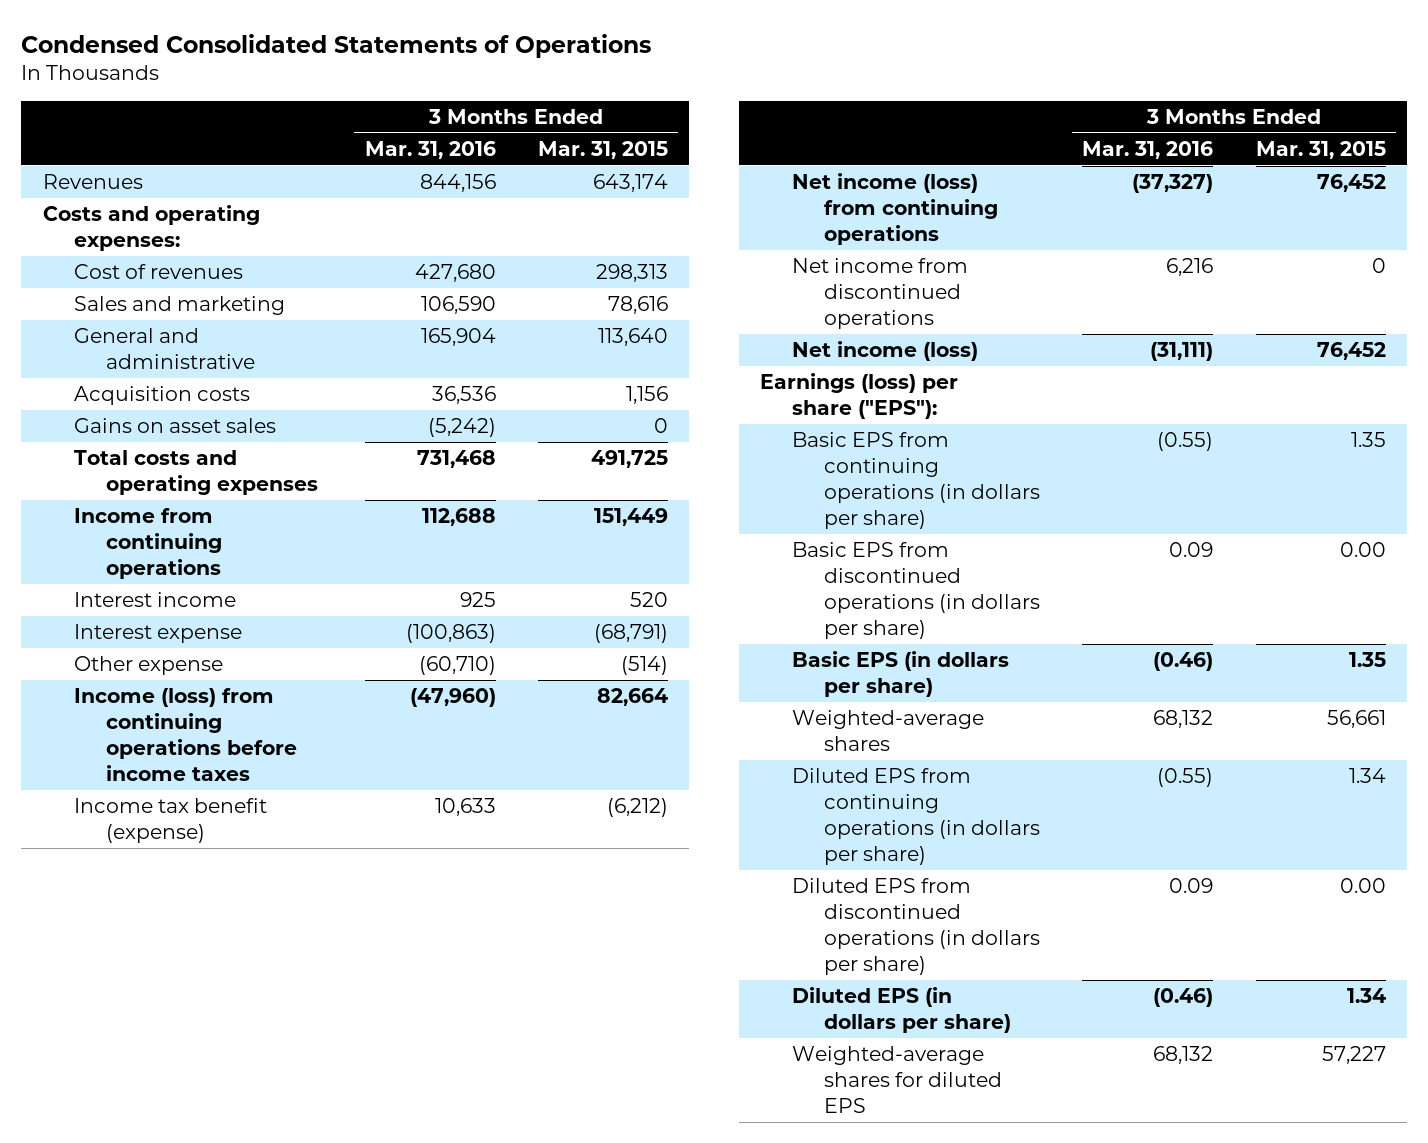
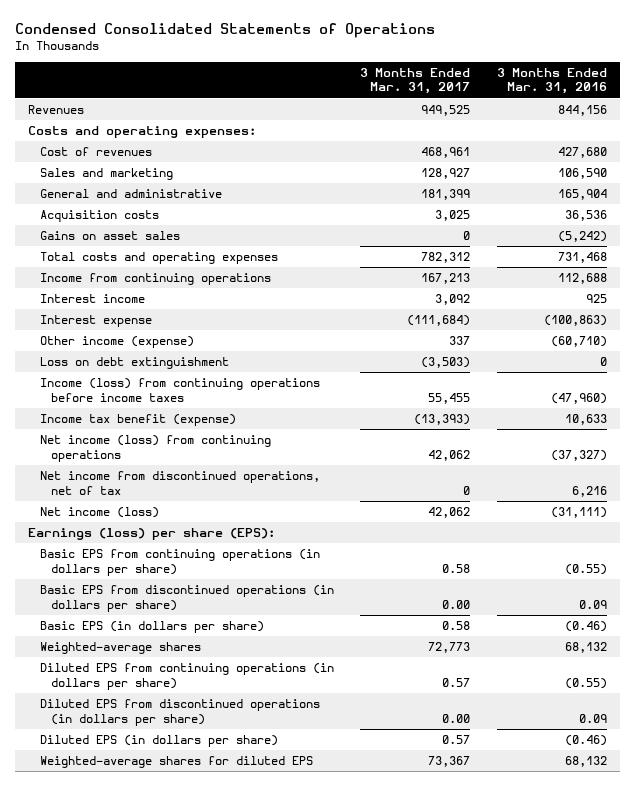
- | 3 Months Ended Mar. 31, 2016 | 3 Months Ended Mar. 31, 2015
+ | 3 Months Ended Mar. 31, 2017 | 3 Months Ended Mar. 31, 2016
- Other expense | (60,710) | (514)
+ Other income (expense) | 337 | (60,710)
+ Loss on debt extinguishment | (3,503) | 0
- Net income from discontinued operations | 6,216 | 0
+ Net income from discontinued operations, net of tax | 0 | 6,216
- Earnings (loss) per share ("EPS"):
+ Earnings (loss) per share (EPS):

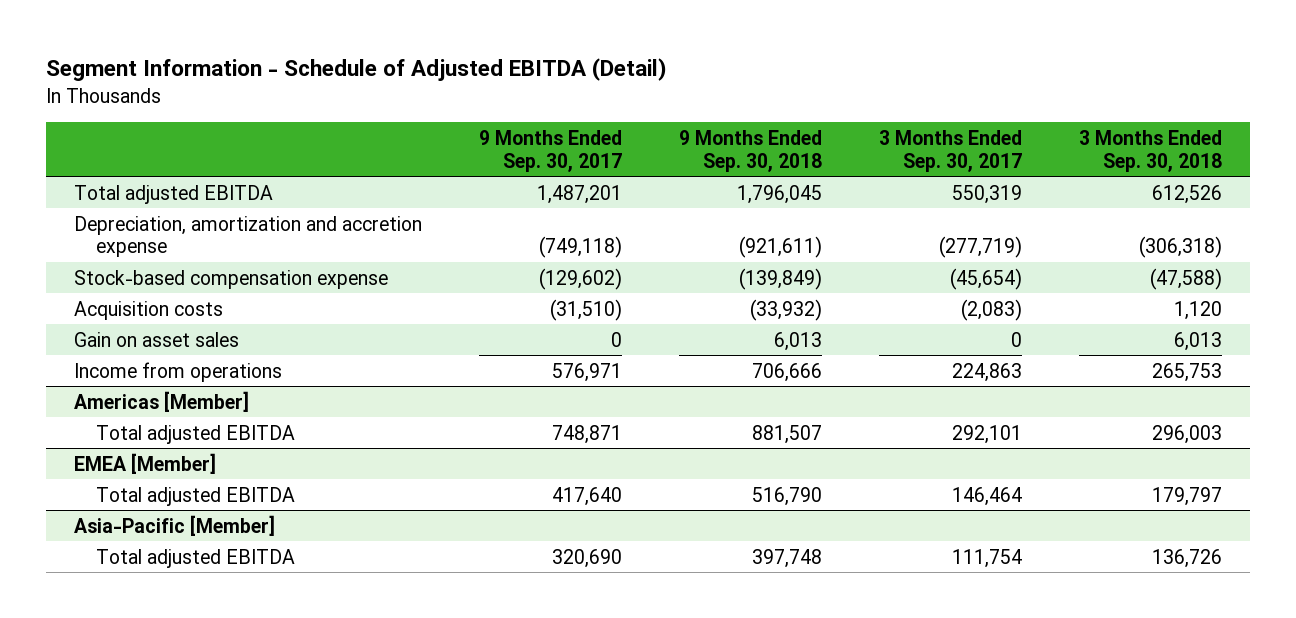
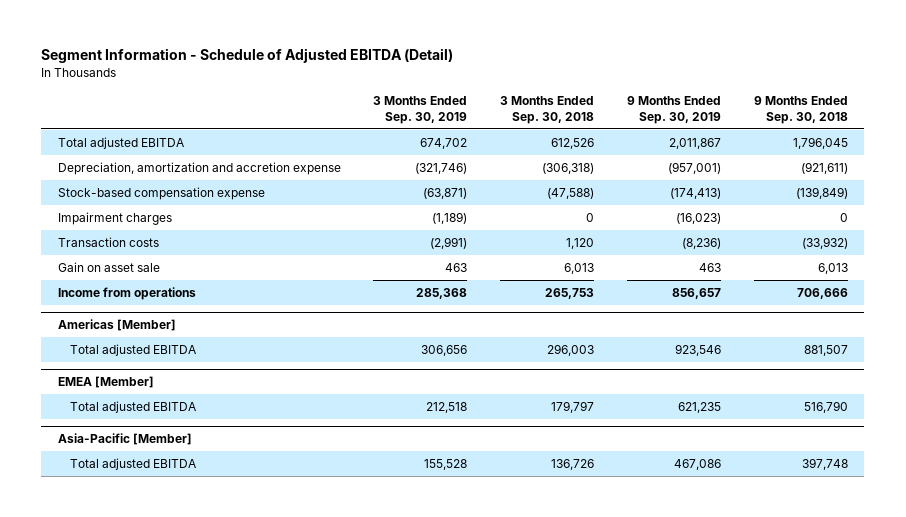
- | 9 Months Ended Sep. 30, 2017 | 9 Months Ended Sep. 30, 2018 | 3 Months Ended Sep. 30, 2017 | 3 Months Ended Sep. 30, 2018
+ | 3 Months Ended Sep. 30, 2019 | 3 Months Ended Sep. 30, 2018 | 9 Months Ended Sep. 30, 2019 | 9 Months Ended Sep. 30, 2018
- Acquisition costs | (31,510) | (33,932) | (2,083) | 1,120
- Gain on asset sales | 0 | 6,013 | 0 | 6,013
+ Impairment charges | (1,189) | 0 | (16,023) | 0
+ Transaction costs | (2,991) | 1,120 | (8,236) | (33,932)
+ Gain on asset sale | 463 | 6,013 | 463 | 6,013

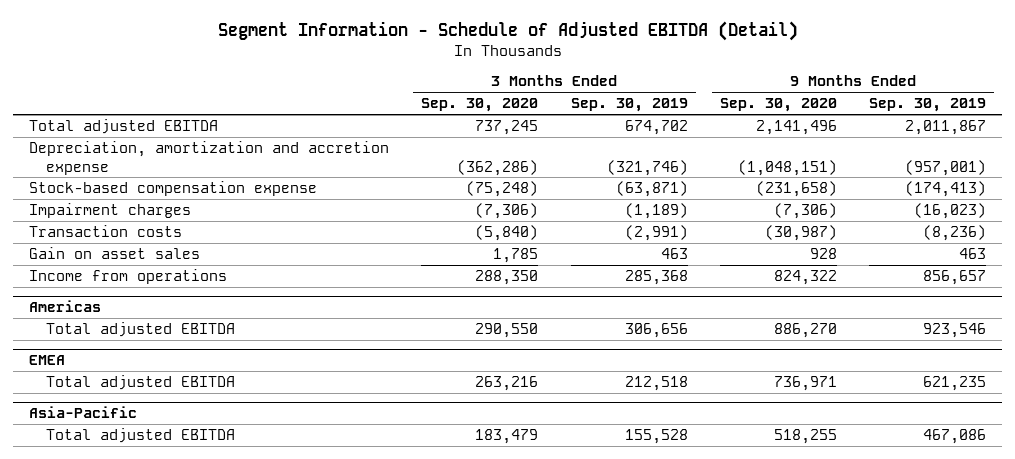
- | 3 Months Ended Sep. 30, 2019 | 3 Months Ended Sep. 30, 2018 | 9 Months Ended Sep. 30, 2019 | 9 Months Ended Sep. 30, 2018
+ | 3 Months Ended Sep. 30, 2020 | 3 Months Ended Sep. 30, 2019 | 9 Months Ended Sep. 30, 2020 | 9 Months Ended Sep. 30, 2019
- Gain on asset sale | 463 | 6,013 | 463 | 6,013
+ Gain on asset sales | 1,785 | 463 | 928 | 463
- Americas [Member]
+ Americas
- EMEA [Member]
+ EMEA
- Asia-Pacific [Member]
+ Asia-Pacific

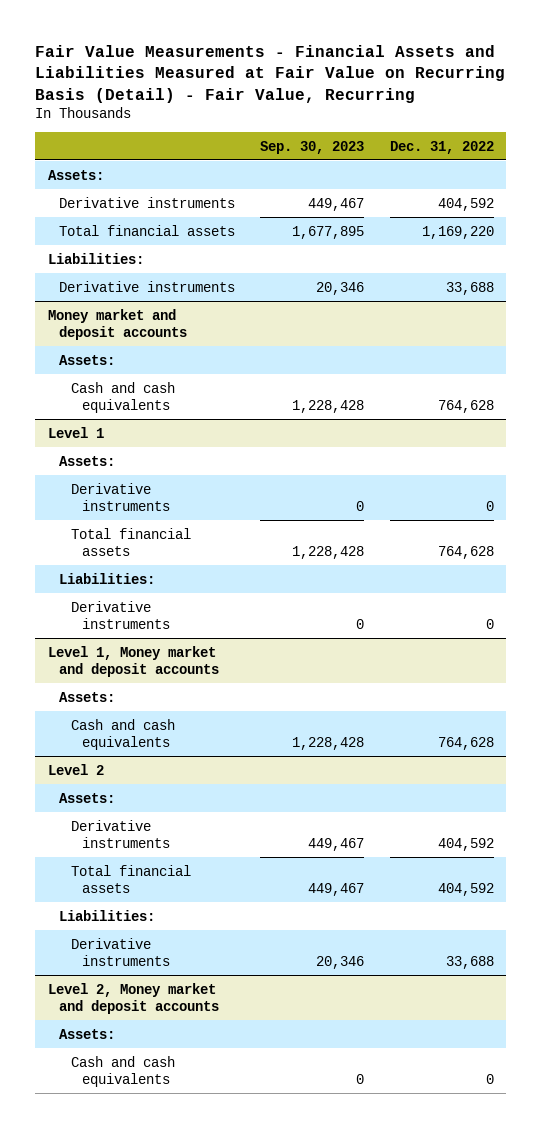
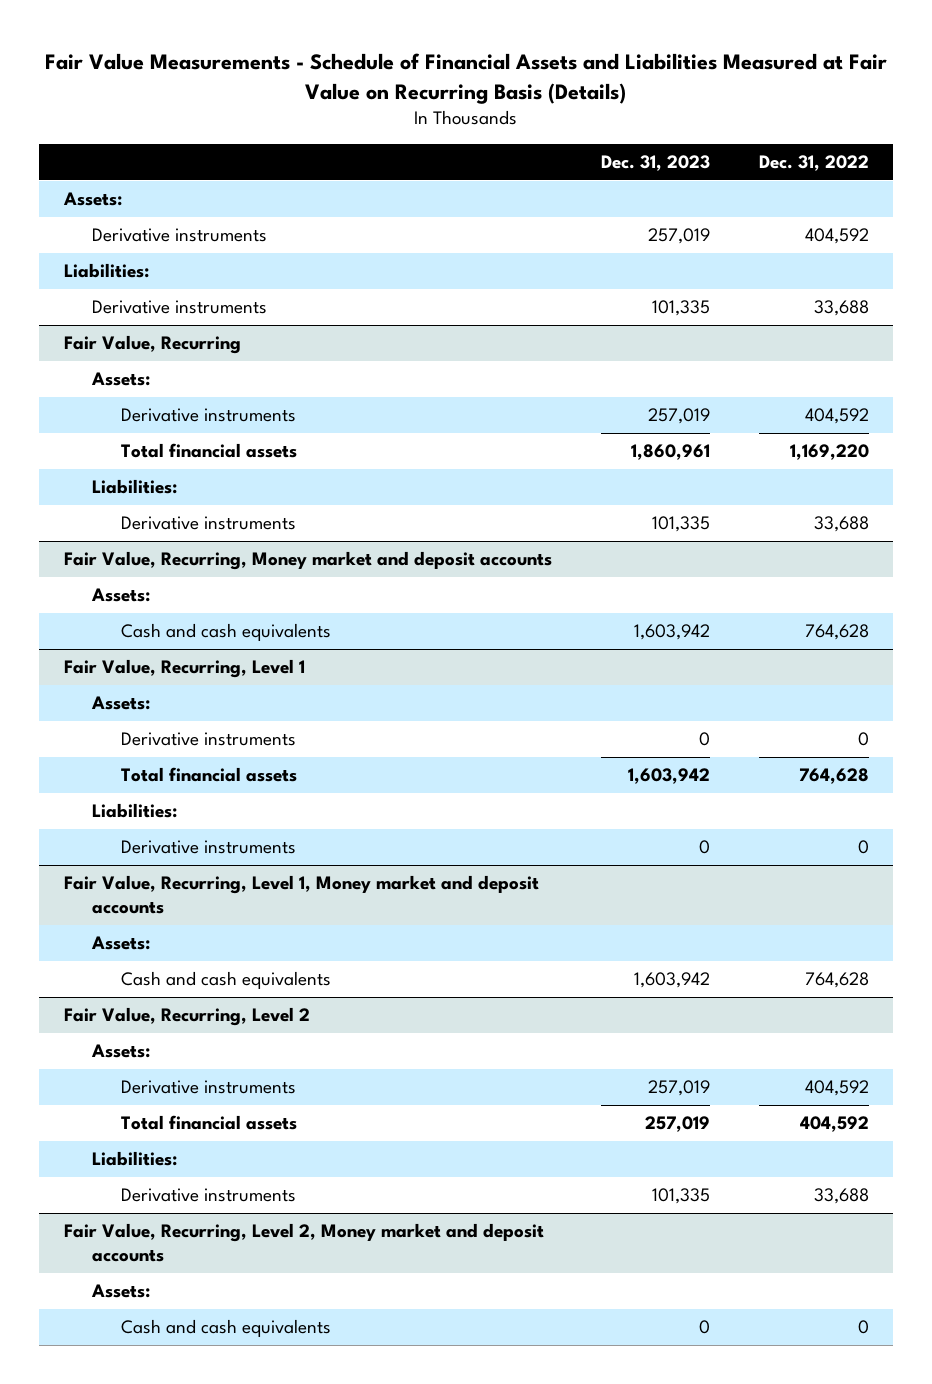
- Fair Value Measurements - Financial Assets and Liabilities Measured at Fair Value on Recurring Basis (Detail) - Fair Value, Recurring
+ Fair Value Measurements - Schedule of Financial Assets and Liabilities Measured at Fair Value on Recurring Basis (Details)
- | Sep. 30, 2023 | Dec. 31, 2022
+ | Dec. 31, 2023 | Dec. 31, 2022
+ Liabilities:
+ Derivative instruments | 101,335 | 33,688
+ Fair Value, Recurring
+ Assets:
+ Derivative instruments | 257,019 | 404,592
- Money market and deposit accounts
+ Fair Value, Recurring, Money market and deposit accounts
- Level 1
+ Fair Value, Recurring, Level 1
- Level 1, Money market and deposit accounts
+ Fair Value, Recurring, Level 1, Money market and deposit accounts
- Level 2
+ Fair Value, Recurring, Level 2
- Level 2, Money market and deposit accounts
+ Fair Value, Recurring, Level 2, Money market and deposit accounts

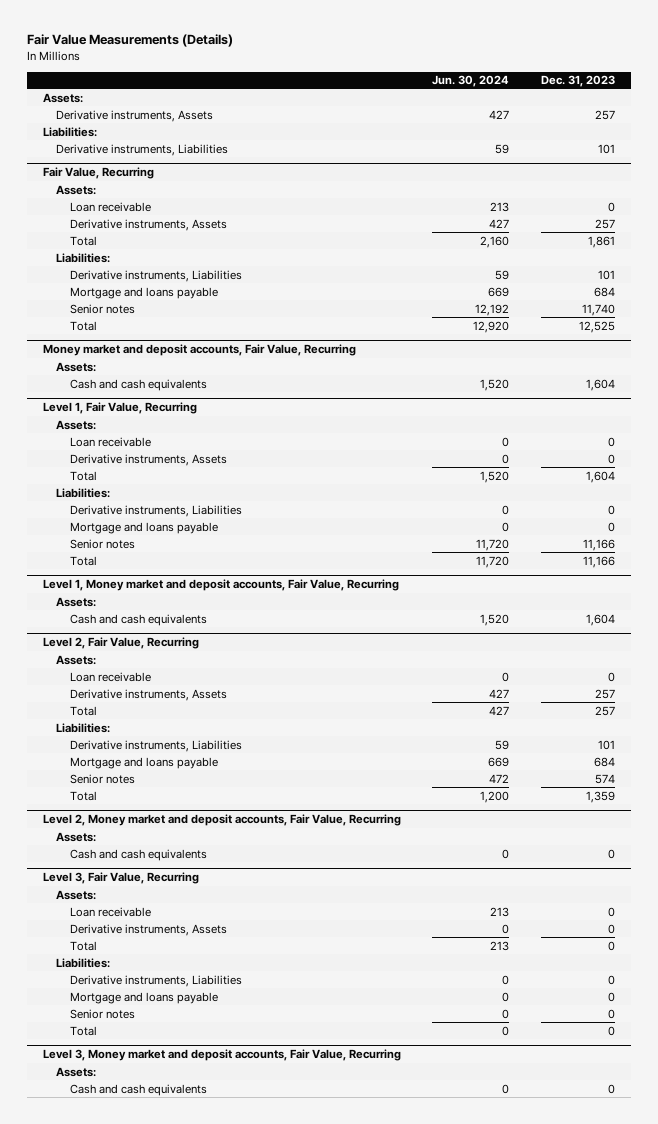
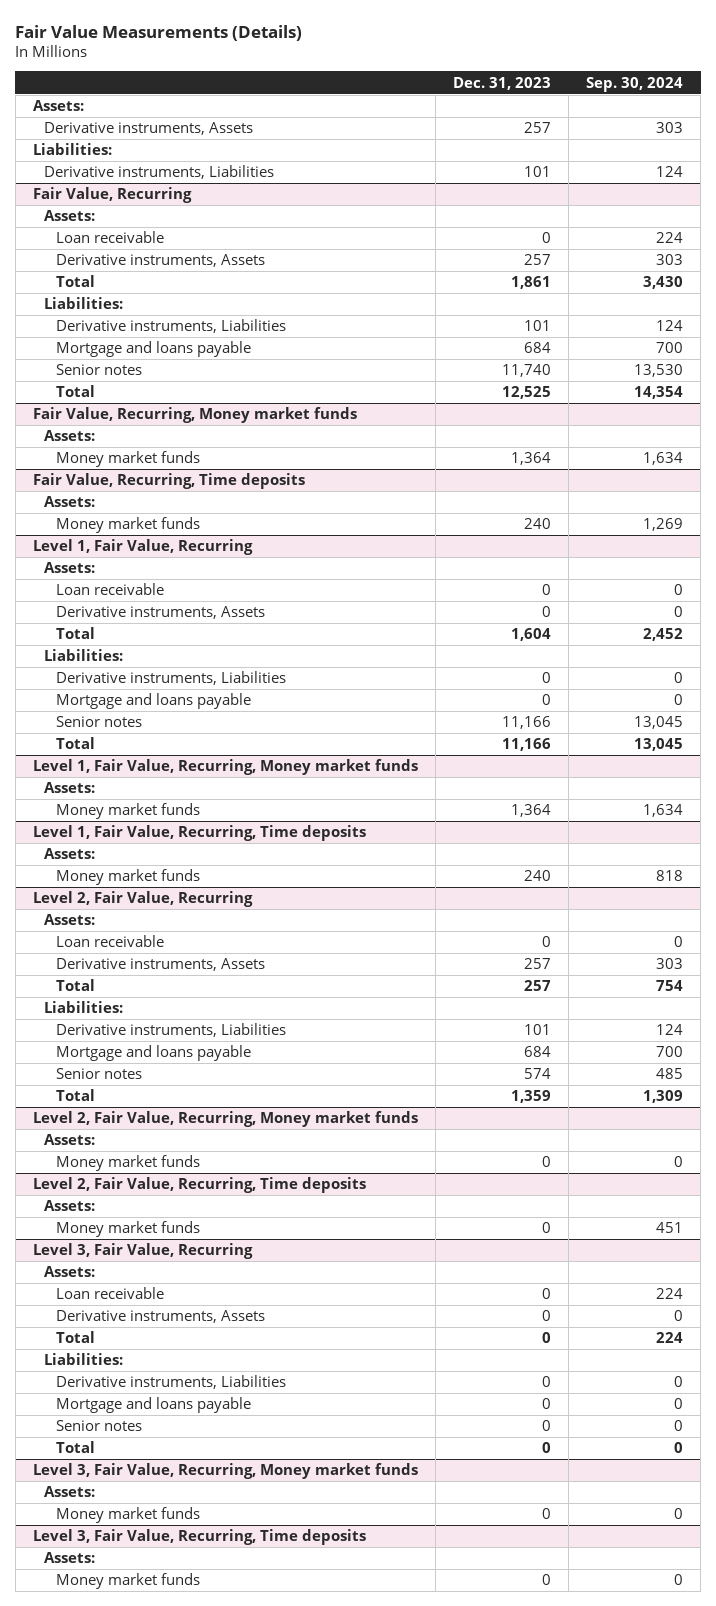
- | Jun. 30, 2024 | Dec. 31, 2023
+ | Dec. 31, 2023 | Sep. 30, 2024
- Money market and deposit accounts, Fair Value, Recurring
+ Fair Value, Recurring, Money market funds
- Cash and cash equivalents | 1,520 | 1,604
+ Money market funds | 1,364 | 1,634
+ Fair Value, Recurring, Time deposits
+ Assets:
+ Money market funds | 240 | 1,269
- Level 1, Money market and deposit accounts, Fair Value, Recurring
+ Level 1, Fair Value, Recurring, Money market funds
- Cash and cash equivalents | 1,520 | 1,604
+ Money market funds | 1,364 | 1,634
+ Level 1, Fair Value, Recurring, Time deposits
+ Assets:
+ Money market funds | 240 | 818
- Level 2, Money market and deposit accounts, Fair Value, Recurring
+ Level 2, Fair Value, Recurring, Money market funds
- Cash and cash equivalents | 0 | 0
+ Money market funds | 0 | 0
+ Level 2, Fair Value, Recurring, Time deposits
+ Assets:
+ Money market funds | 0 | 451
- Level 3, Money market and deposit accounts, Fair Value, Recurring
+ Level 3, Fair Value, Recurring, Money market funds
- Cash and cash equivalents | 0 | 0
+ Money market funds | 0 | 0
+ Level 3, Fair Value, Recurring, Time deposits
+ Assets:
+ Money market funds | 0 | 0

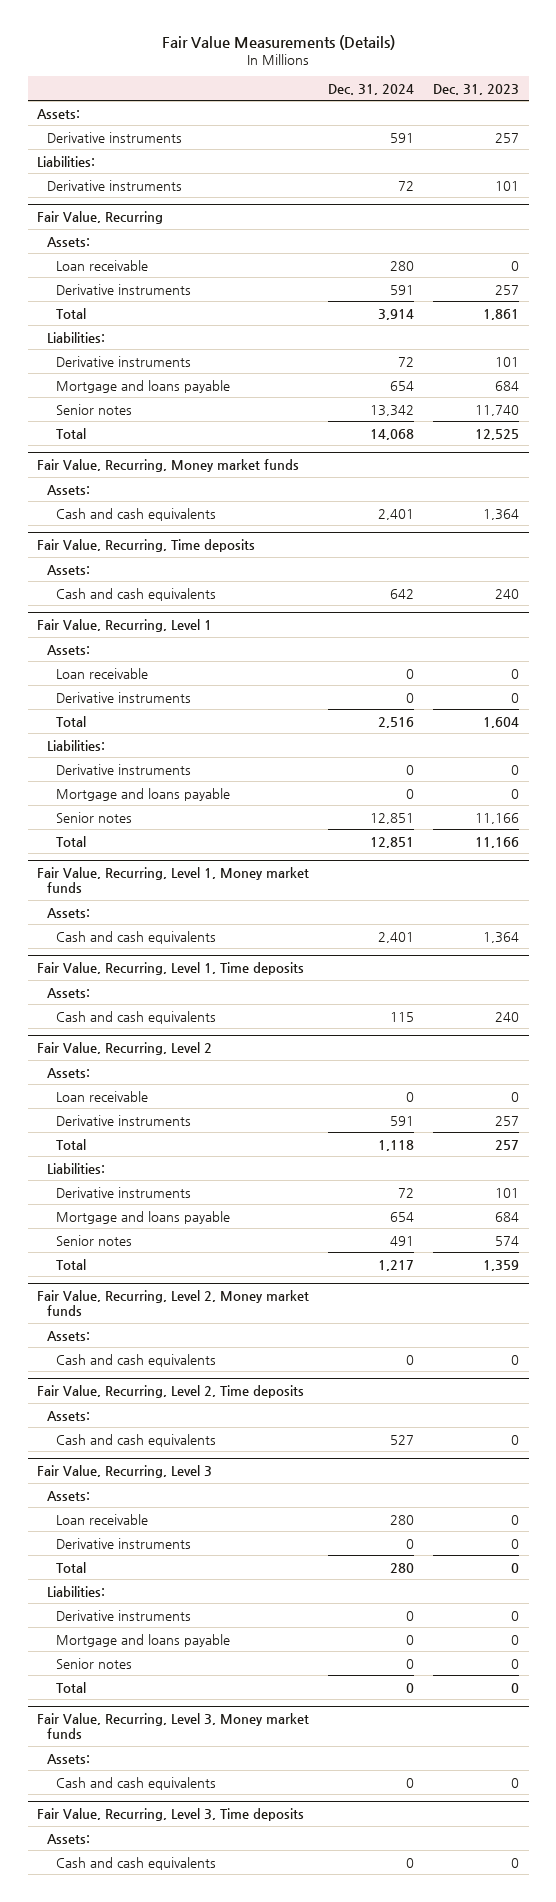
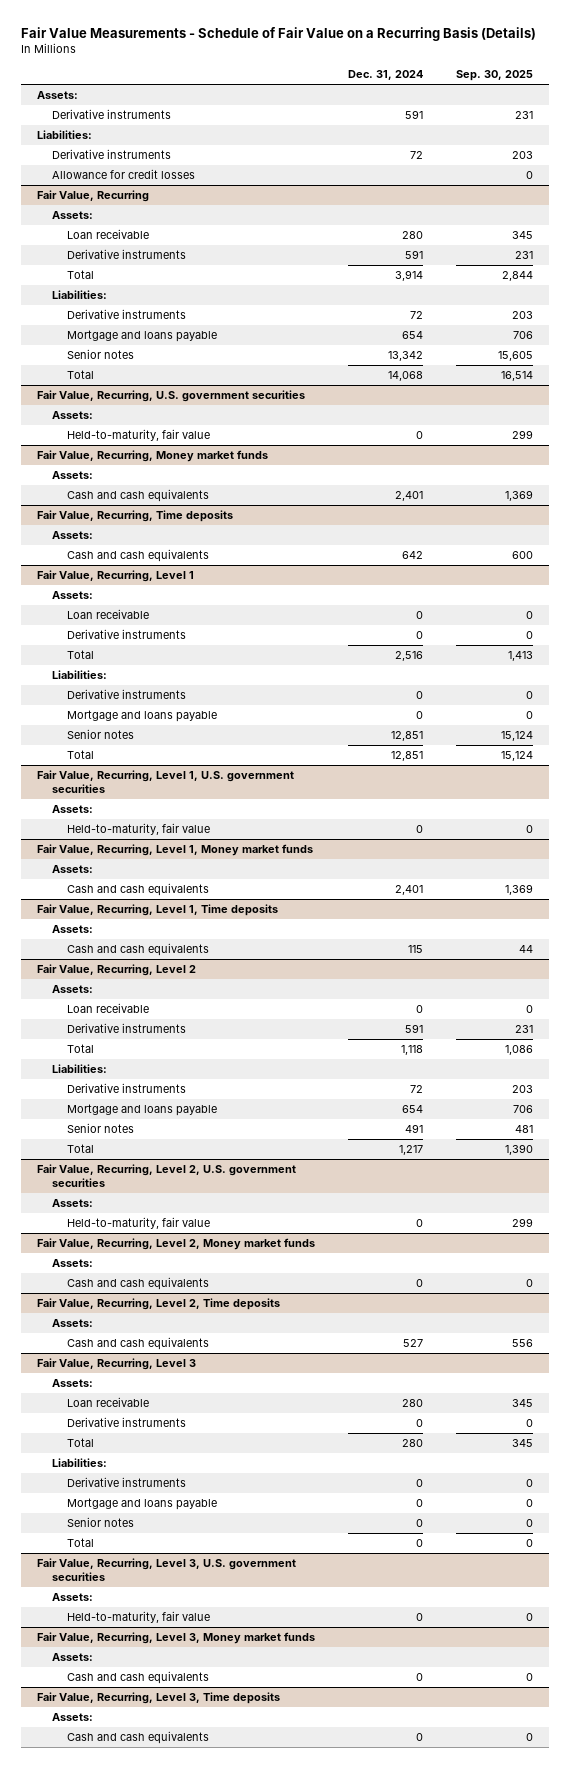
- Fair Value Measurements (Details)
+ Fair Value Measurements - Schedule of Fair Value on a Recurring Basis (Details)
- | Dec. 31, 2024 | Dec. 31, 2023
+ | Dec. 31, 2024 | Sep. 30, 2025
+ Allowance for credit losses | | 0
+ Fair Value, Recurring, U.S. government securities
+ Assets:
+ Held-to-maturity, fair value | 0 | 299
+ Fair Value, Recurring, Level 1, U.S. government securities
+ Assets:
+ Held-to-maturity, fair value | 0 | 0
+ Fair Value, Recurring, Level 2, U.S. government securities
+ Assets:
+ Held-to-maturity, fair value | 0 | 299
+ Fair Value, Recurring, Level 3, U.S. government securities
+ Assets:
+ Held-to-maturity, fair value | 0 | 0

